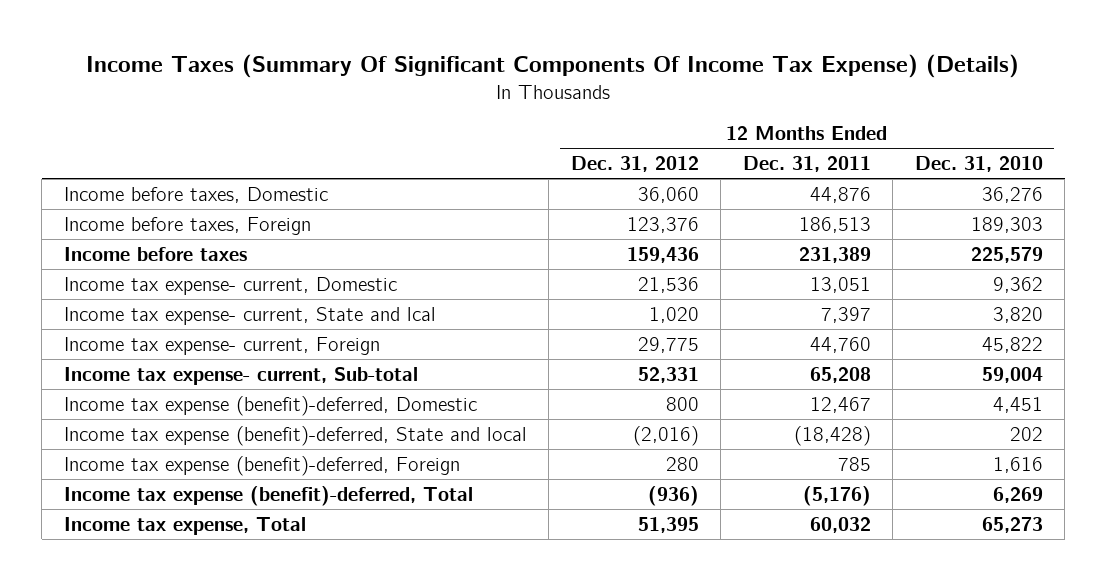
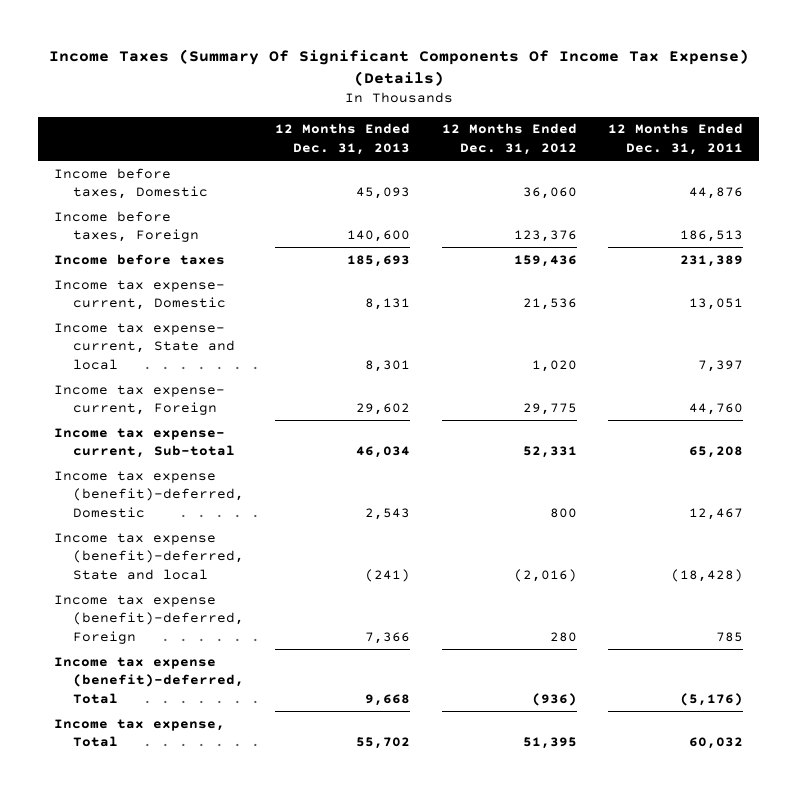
- | 12 Months Ended Dec. 31, 2012 | 12 Months Ended Dec. 31, 2011 | 12 Months Ended Dec. 31, 2010
+ | 12 Months Ended Dec. 31, 2013 | 12 Months Ended Dec. 31, 2012 | 12 Months Ended Dec. 31, 2011
- Income tax expense- current, State and lcal | 1,020 | 7,397 | 3,820
+ Income tax expense- current, State and local | 8,301 | 1,020 | 7,397

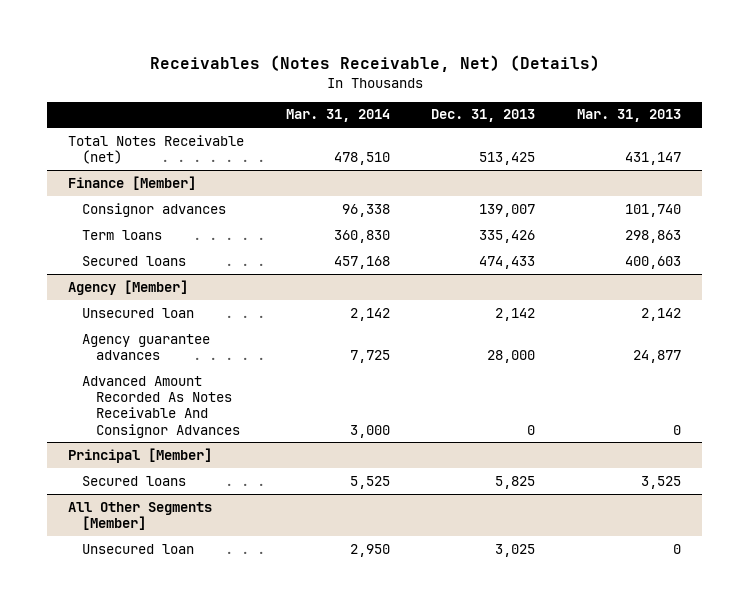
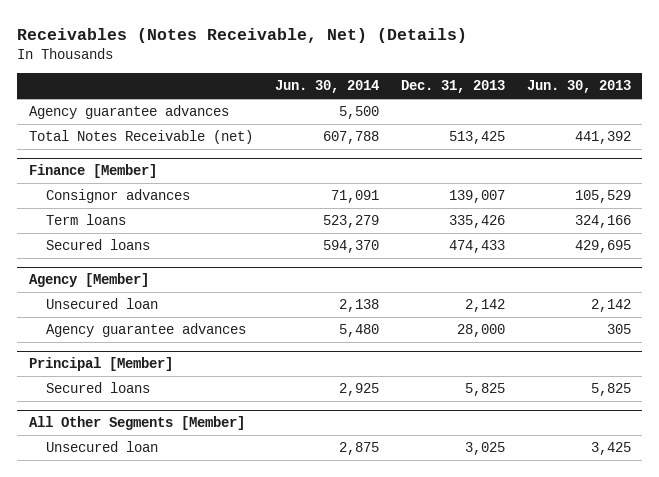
- | Mar. 31, 2014 | Dec. 31, 2013 | Mar. 31, 2013
+ | Jun. 30, 2014 | Dec. 31, 2013 | Jun. 30, 2013
+ Agency guarantee advances | 5,500 | |
@ Agency [Member]
- Advanced Amount Recorded As Notes Receivable And Consignor Advances | 3,000 | 0 | 0

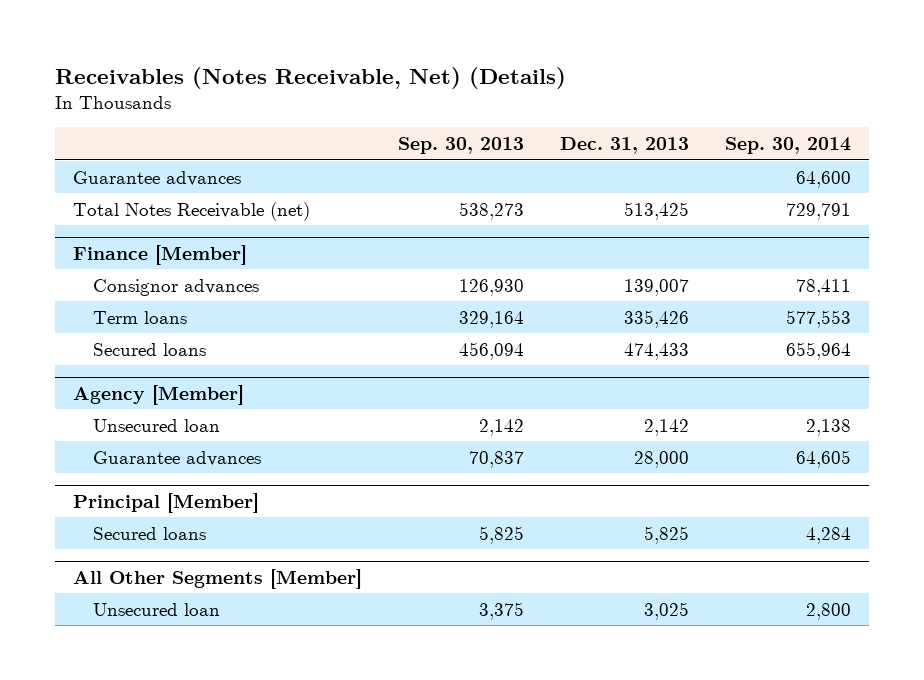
- | Jun. 30, 2014 | Dec. 31, 2013 | Jun. 30, 2013
+ | Sep. 30, 2013 | Dec. 31, 2013 | Sep. 30, 2014
- Agency guarantee advances | 5,500 | |
+ Guarantee advances | | | 64,600
@ Agency [Member]
- Agency guarantee advances | 5,480 | 28,000 | 305
+ Guarantee advances | 70,837 | 28,000 | 64,605

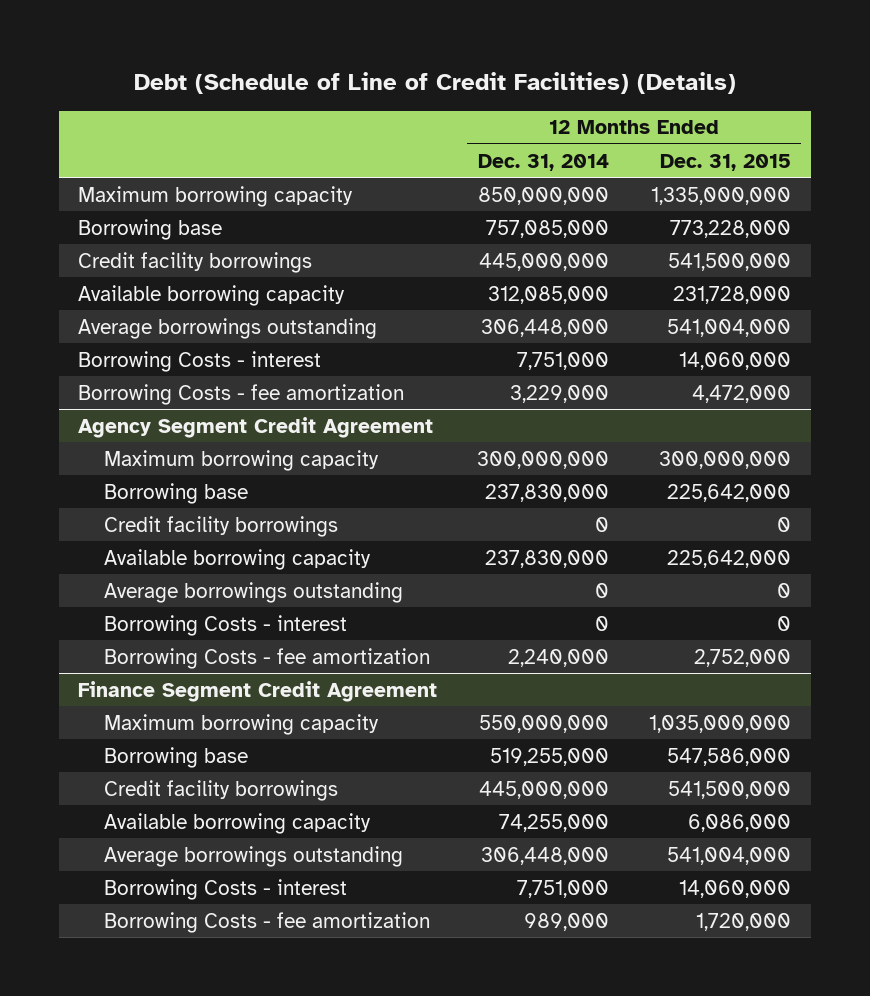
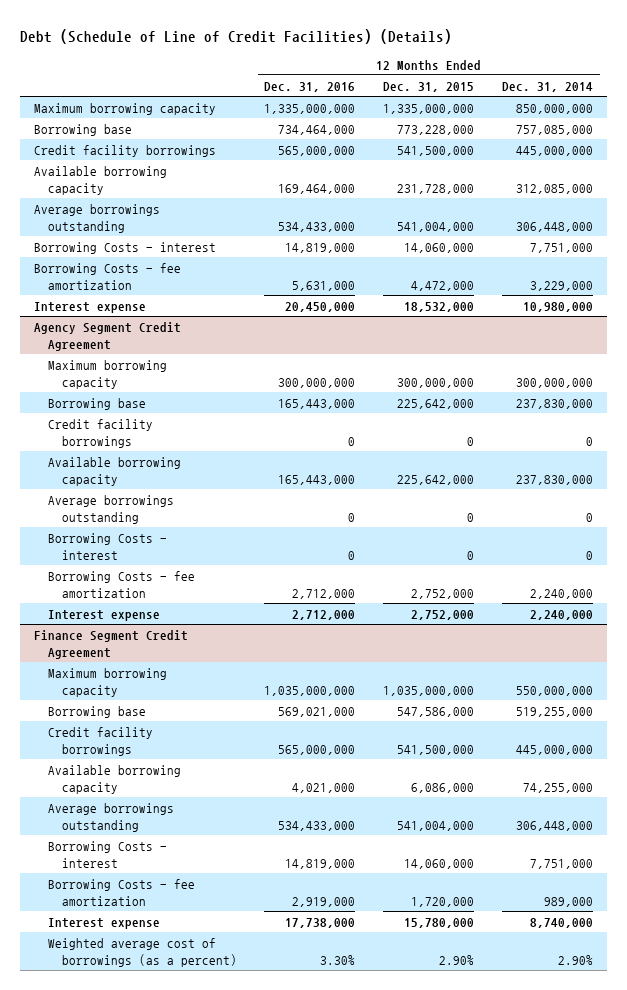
- | 12 Months Ended Dec. 31, 2014 | 12 Months Ended Dec. 31, 2015
+ | 12 Months Ended Dec. 31, 2016 | 12 Months Ended Dec. 31, 2015 | 12 Months Ended Dec. 31, 2014
+ Interest expense | 20,450,000 | 18,532,000 | 10,980,000
@ Agency Segment Credit Agreement
+ Interest expense | 2,712,000 | 2,752,000 | 2,240,000
@ Finance Segment Credit Agreement
+ Interest expense | 17,738,000 | 15,780,000 | 8,740,000
+ Weighted average cost of borrowings (as a percent) | 3.30% | 2.90% | 2.90%

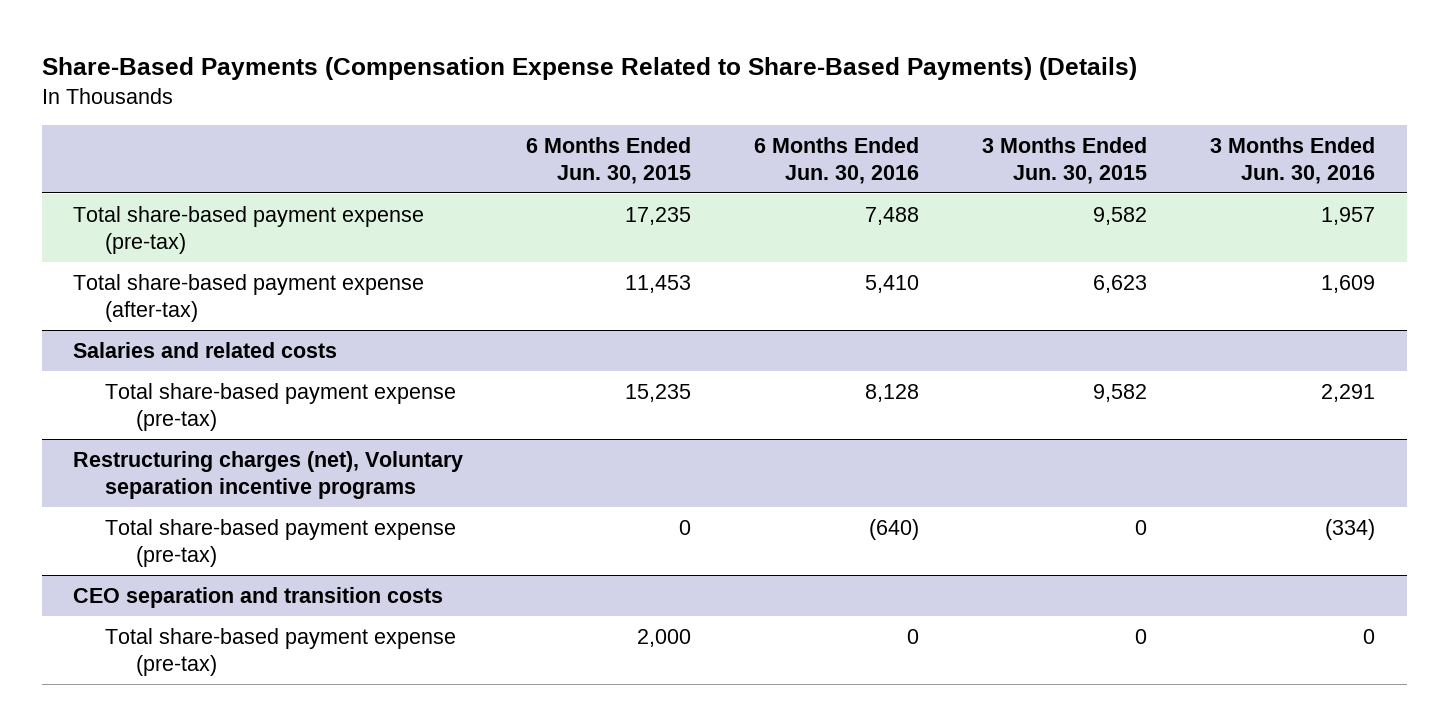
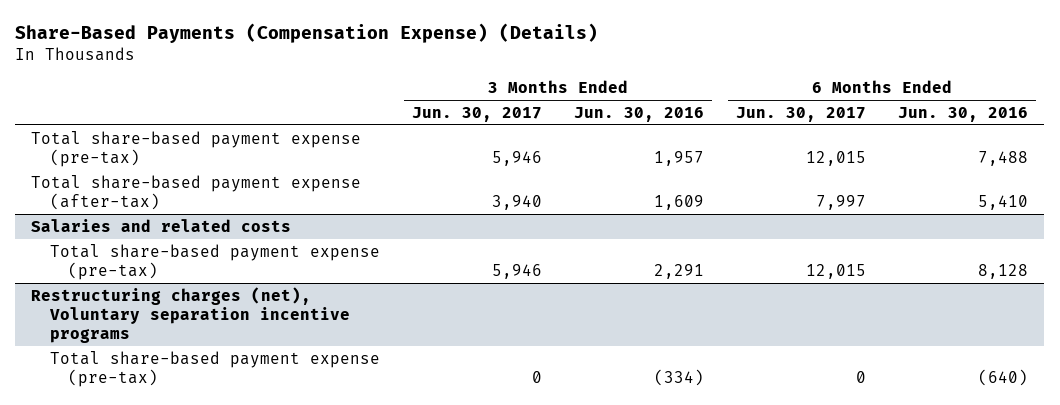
- Share-Based Payments (Compensation Expense Related to Share-Based Payments) (Details)
+ Share-Based Payments (Compensation Expense) (Details)
- | 6 Months Ended Jun. 30, 2015 | 6 Months Ended Jun. 30, 2016 | 3 Months Ended Jun. 30, 2015 | 3 Months Ended Jun. 30, 2016
+ | 3 Months Ended Jun. 30, 2017 | 3 Months Ended Jun. 30, 2016 | 6 Months Ended Jun. 30, 2017 | 6 Months Ended Jun. 30, 2016
- CEO separation and transition costs
- Total share-based payment expense (pre-tax) | 2,000 | 0 | 0 | 0

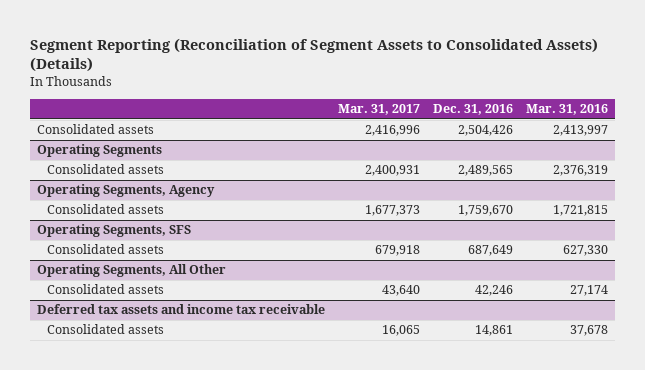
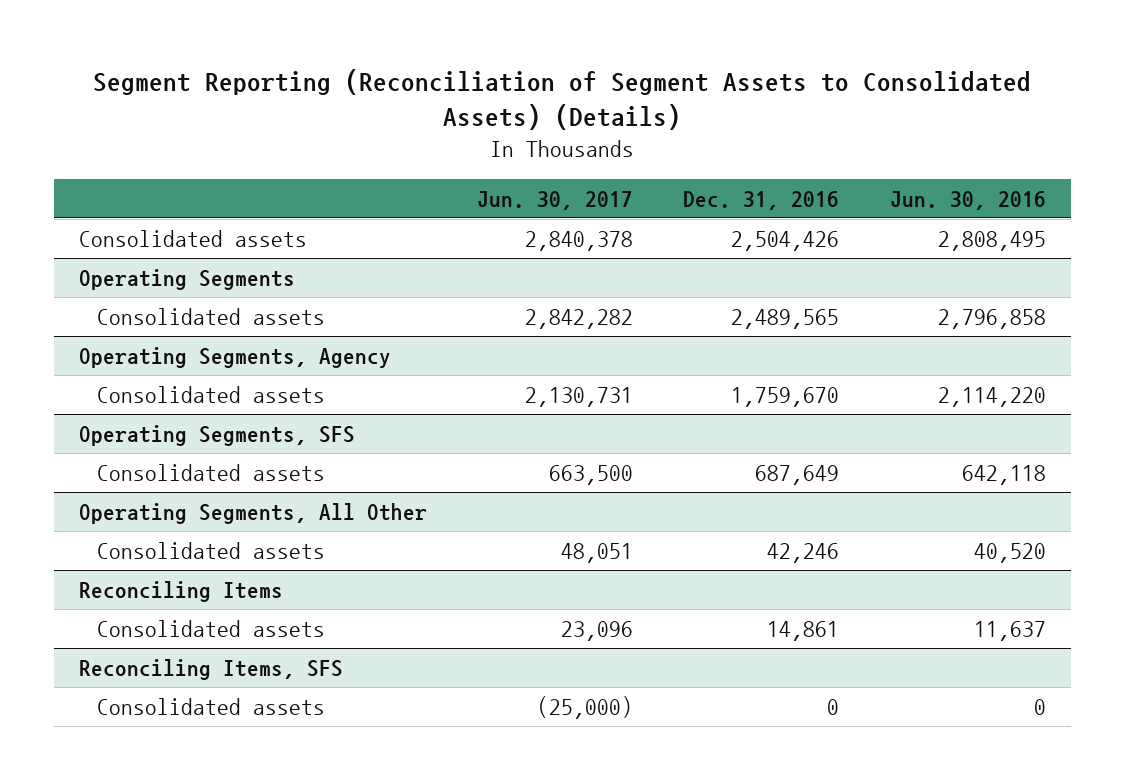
- | Mar. 31, 2017 | Dec. 31, 2016 | Mar. 31, 2016
+ | Jun. 30, 2017 | Dec. 31, 2016 | Jun. 30, 2016
- Deferred tax assets and income tax receivable
+ Reconciling Items
+ Reconciling Items, SFS
+ Consolidated assets | (25,000) | 0 | 0

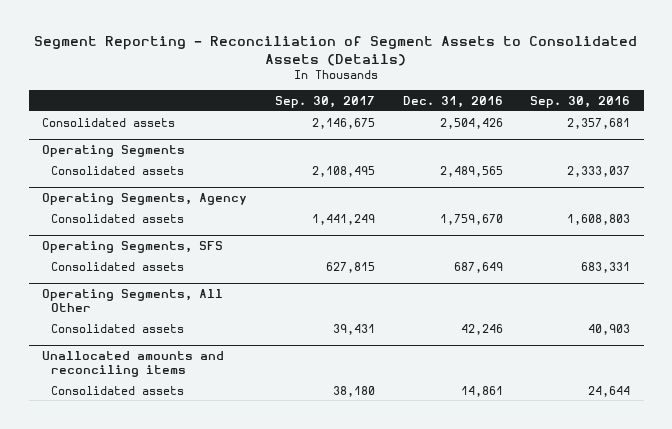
- Segment Reporting (Reconciliation of Segment Assets to Consolidated Assets) (Details)
+ Segment Reporting - Reconciliation of Segment Assets to Consolidated Assets (Details)
- | Jun. 30, 2017 | Dec. 31, 2016 | Jun. 30, 2016
+ | Sep. 30, 2017 | Dec. 31, 2016 | Sep. 30, 2016
- Reconciling Items
+ Unallocated amounts and reconciling items
- Reconciling Items, SFS
- Consolidated assets | (25,000) | 0 | 0

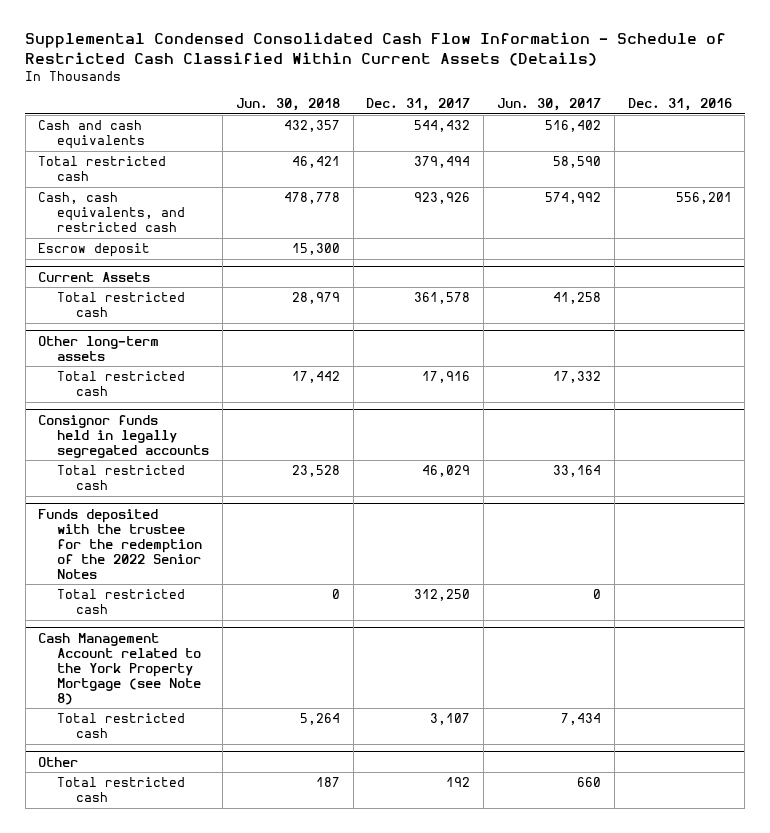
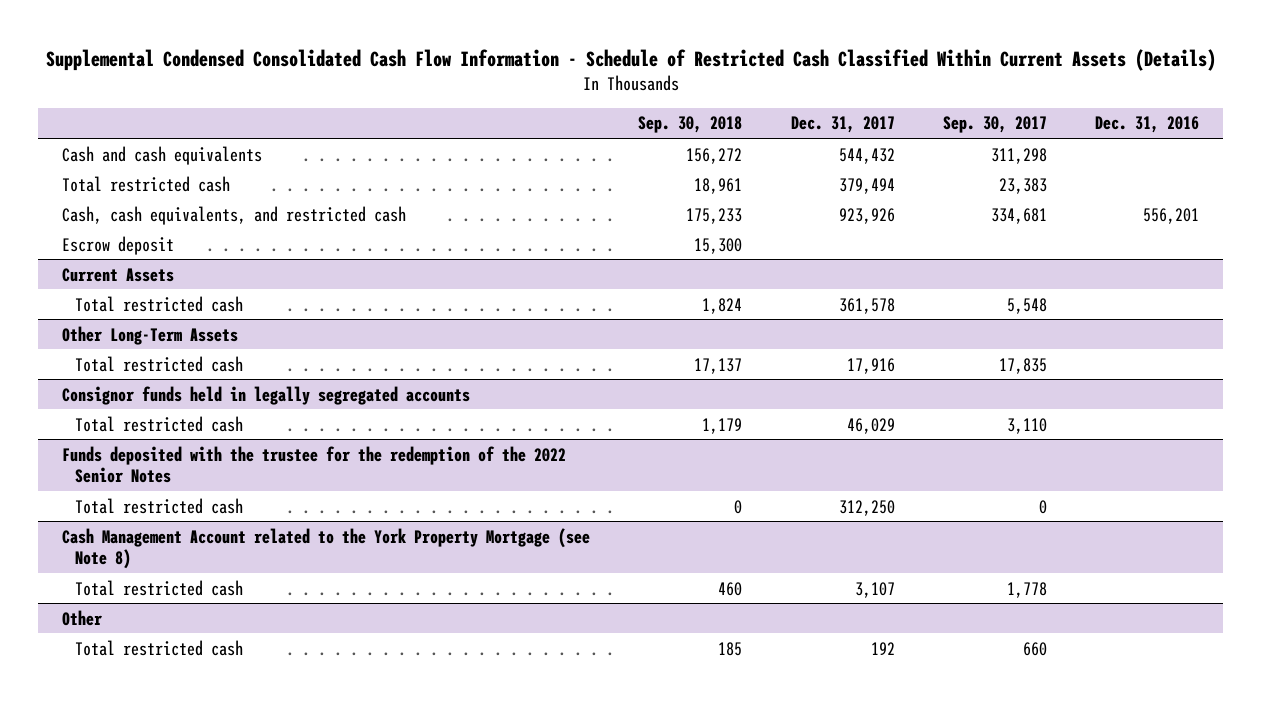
- | Jun. 30, 2018 | Dec. 31, 2017 | Jun. 30, 2017 | Dec. 31, 2016
+ | Sep. 30, 2018 | Dec. 31, 2017 | Sep. 30, 2017 | Dec. 31, 2016
- Other long-term assets
+ Other Long-Term Assets

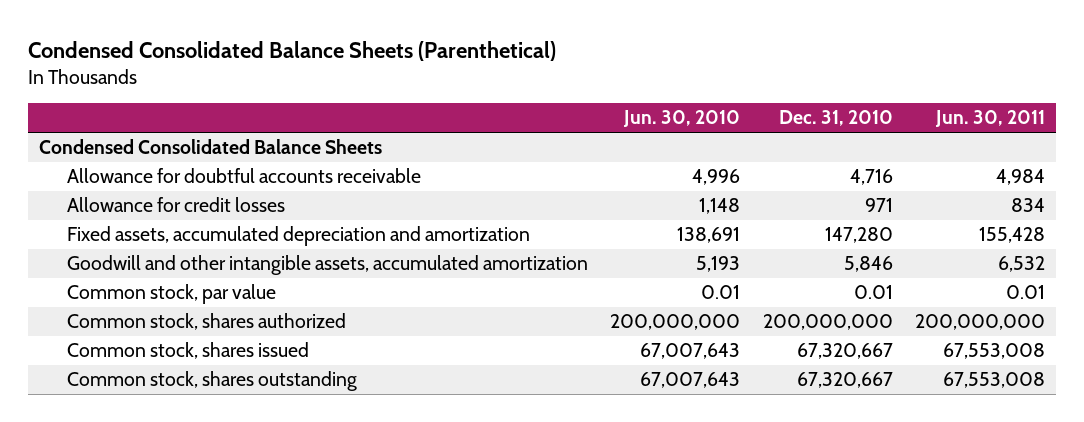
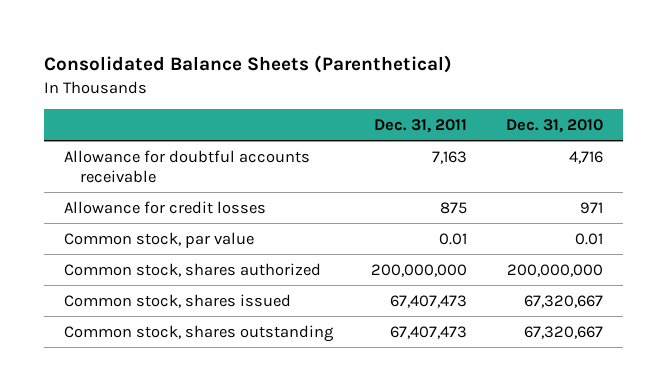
- Condensed Consolidated Balance Sheets (Parenthetical)
+ Consolidated Balance Sheets (Parenthetical)
- | Jun. 30, 2010 | Dec. 31, 2010 | Jun. 30, 2011
+ | Dec. 31, 2011 | Dec. 31, 2010
- Condensed Consolidated Balance Sheets
- Fixed assets, accumulated depreciation and amortization | 138,691 | 147,280 | 155,428
- Goodwill and other intangible assets, accumulated amortization | 5,193 | 5,846 | 6,532

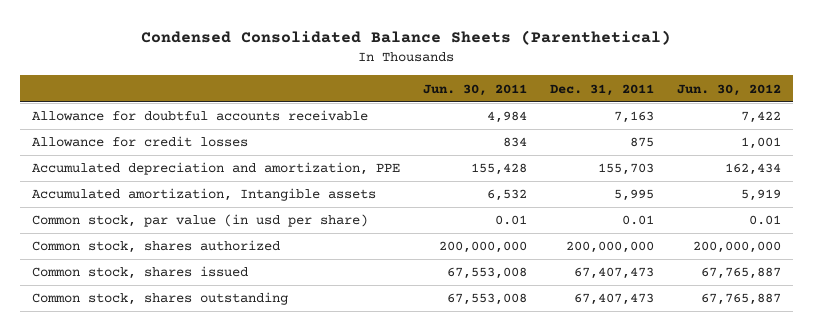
- Consolidated Balance Sheets (Parenthetical)
+ Condensed Consolidated Balance Sheets (Parenthetical)
- | Dec. 31, 2011 | Dec. 31, 2010
+ | Jun. 30, 2011 | Dec. 31, 2011 | Jun. 30, 2012
- Common stock, par value | 0.01 | 0.01
+ Accumulated depreciation and amortization, PPE | 155,428 | 155,703 | 162,434
+ Accumulated amortization, Intangible assets | 6,532 | 5,995 | 5,919
+ Common stock, par value (in usd per share) | 0.01 | 0.01 | 0.01

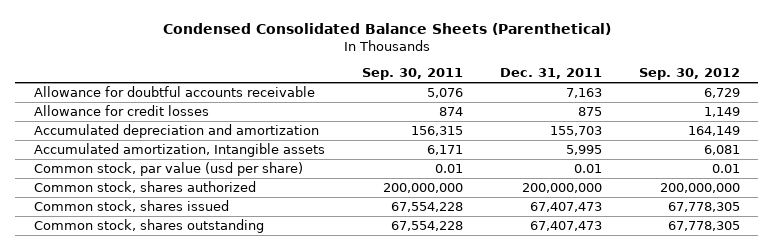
- | Jun. 30, 2011 | Dec. 31, 2011 | Jun. 30, 2012
+ | Sep. 30, 2011 | Dec. 31, 2011 | Sep. 30, 2012
- Accumulated depreciation and amortization, PPE | 155,428 | 155,703 | 162,434
+ Accumulated depreciation and amortization | 156,315 | 155,703 | 164,149
- Common stock, par value (in usd per share) | 0.01 | 0.01 | 0.01
+ Common stock, par value (usd per share) | 0.01 | 0.01 | 0.01

